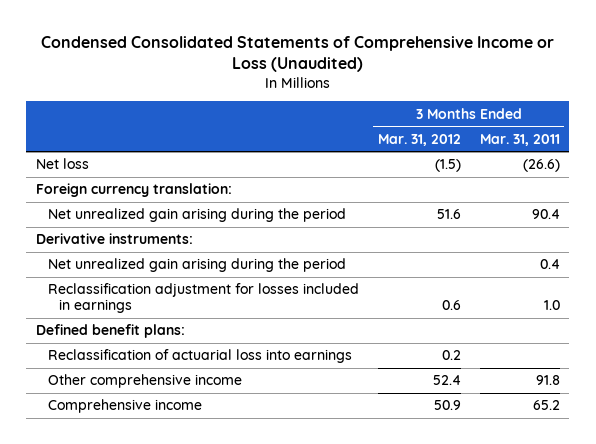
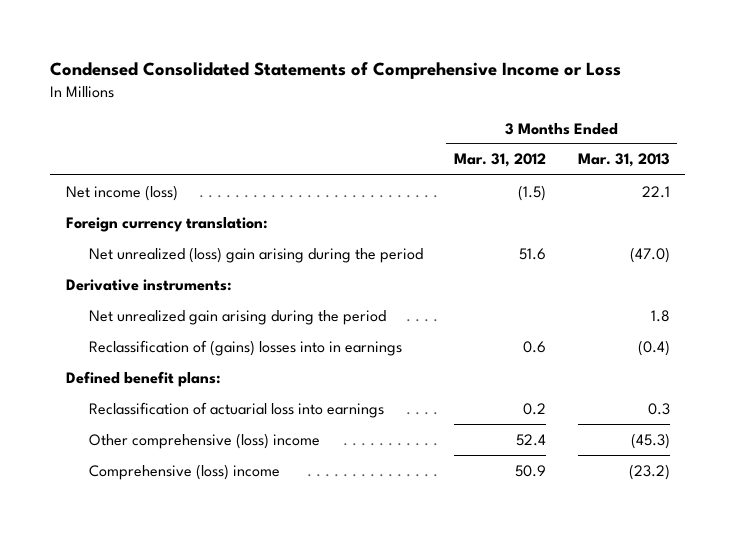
- Condensed Consolidated Statements of Comprehensive Income or Loss (Unaudited)
+ Condensed Consolidated Statements of Comprehensive Income or Loss
- | 3 Months Ended Mar. 31, 2012 | 3 Months Ended Mar. 31, 2011
+ | 3 Months Ended Mar. 31, 2012 | 3 Months Ended Mar. 31, 2013
- Net loss | (1.5) | (26.6)
+ Net income (loss) | (1.5) | 22.1
- Net unrealized gain arising during the period | 51.6 | 90.4
+ Net unrealized (loss) gain arising during the period | 51.6 | (47.0)
- Reclassification adjustment for losses included in earnings | 0.6 | 1.0
+ Reclassification of (gains) losses into in earnings | 0.6 | (0.4)
- Other comprehensive income | 52.4 | 91.8
- Comprehensive income | 50.9 | 65.2
+ Other comprehensive (loss) income | 52.4 | (45.3)
+ Comprehensive (loss) income | 50.9 | (23.2)

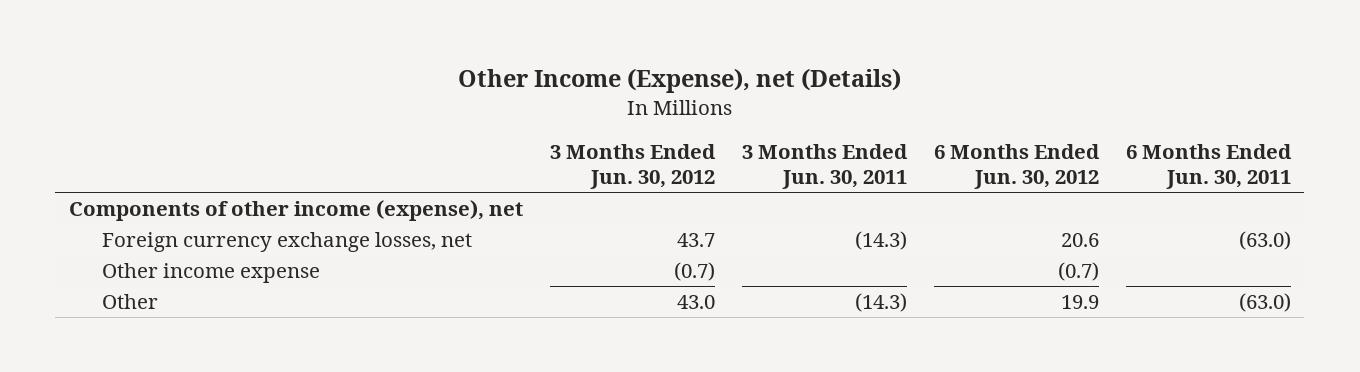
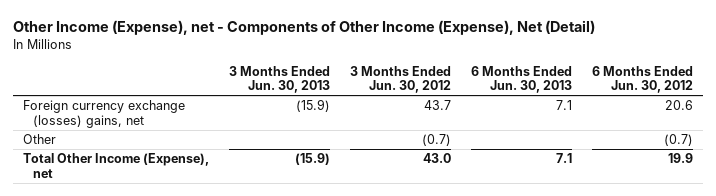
- Other Income (Expense), net (Details)
+ Other Income (Expense), net - Components of Other Income (Expense), Net (Detail)
- | 3 Months Ended Jun. 30, 2012 | 3 Months Ended Jun. 30, 2011 | 6 Months Ended Jun. 30, 2012 | 6 Months Ended Jun. 30, 2011
+ | 3 Months Ended Jun. 30, 2013 | 3 Months Ended Jun. 30, 2012 | 6 Months Ended Jun. 30, 2013 | 6 Months Ended Jun. 30, 2012
- Components of other income (expense), net
- Foreign currency exchange losses, net | 43.7 | (14.3) | 20.6 | (63.0)
- Other income expense | (0.7) | | (0.7) |
- Other | 43.0 | (14.3) | 19.9 | (63.0)
+ Foreign currency exchange (losses) gains, net | (15.9) | 43.7 | 7.1 | 20.6
+ Other | | (0.7) | | (0.7)
+ Total Other Income (Expense), net | (15.9) | 43.0 | 7.1 | 19.9

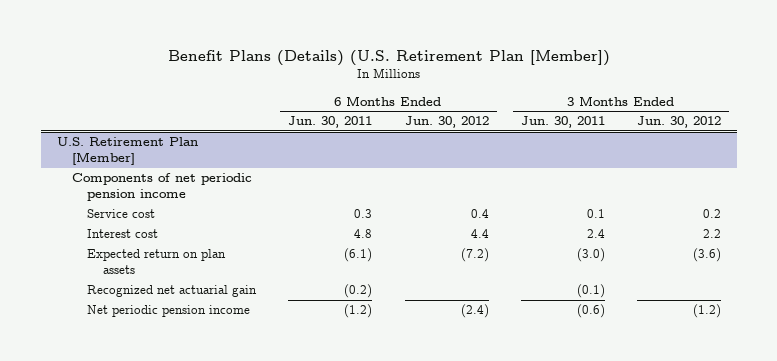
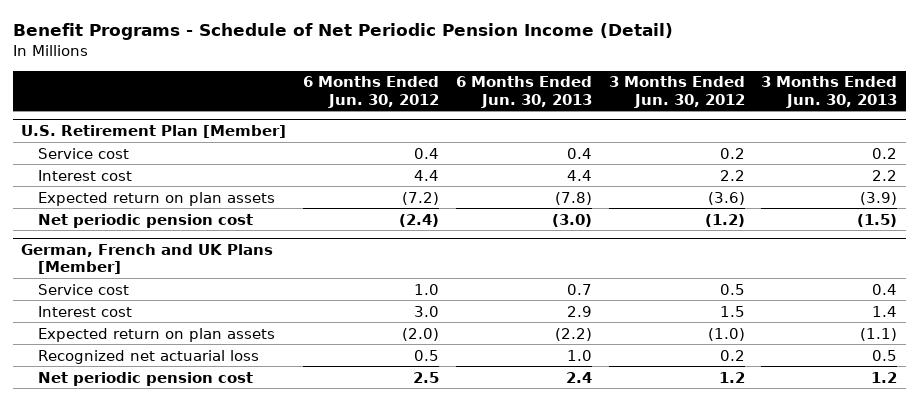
- Benefit Plans (Details) (U.S. Retirement Plan [Member])
+ Benefit Programs - Schedule of Net Periodic Pension Income (Detail)
- | 6 Months Ended Jun. 30, 2011 | 6 Months Ended Jun. 30, 2012 | 3 Months Ended Jun. 30, 2011 | 3 Months Ended Jun. 30, 2012
+ | 6 Months Ended Jun. 30, 2012 | 6 Months Ended Jun. 30, 2013 | 3 Months Ended Jun. 30, 2012 | 3 Months Ended Jun. 30, 2013
@ U.S. Retirement Plan [Member]
- Components of net periodic pension income
- Recognized net actuarial gain | (0.2) | | (0.1) |
- Net periodic pension income | (1.2) | (2.4) | (0.6) | (1.2)
+ Net periodic pension cost | (2.4) | (3.0) | (1.2) | (1.5)
+ German, French and UK Plans [Member]
+ Service cost | 1.0 | 0.7 | 0.5 | 0.4
+ Interest cost | 3.0 | 2.9 | 1.5 | 1.4
+ Expected return on plan assets | (2.0) | (2.2) | (1.0) | (1.1)
+ Recognized net actuarial loss | 0.5 | 1.0 | 0.2 | 0.5
+ Net periodic pension cost | 2.5 | 2.4 | 1.2 | 1.2

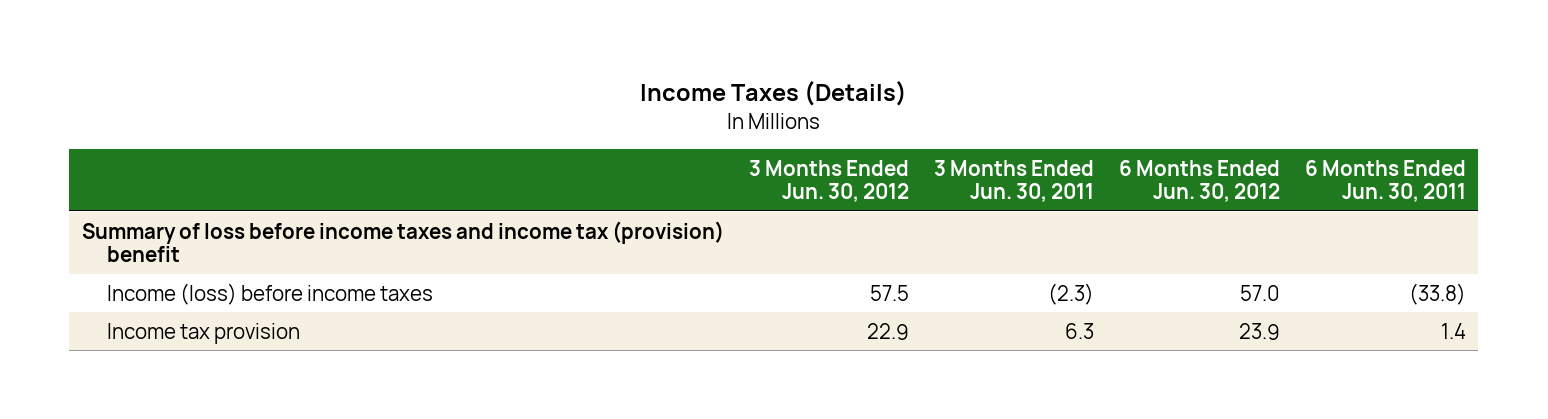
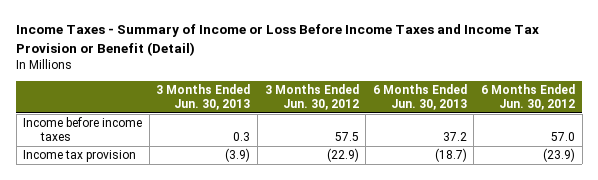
- Income Taxes (Details)
+ Income Taxes - Summary of Income or Loss Before Income Taxes and Income Tax Provision or Benefit (Detail)
- | 3 Months Ended Jun. 30, 2012 | 3 Months Ended Jun. 30, 2011 | 6 Months Ended Jun. 30, 2012 | 6 Months Ended Jun. 30, 2011
+ | 3 Months Ended Jun. 30, 2013 | 3 Months Ended Jun. 30, 2012 | 6 Months Ended Jun. 30, 2013 | 6 Months Ended Jun. 30, 2012
- Summary of loss before income taxes and income tax (provision) benefit
- Income (loss) before income taxes | 57.5 | (2.3) | 57.0 | (33.8)
- Income tax provision | 22.9 | 6.3 | 23.9 | 1.4
+ Income before income taxes | 0.3 | 57.5 | 37.2 | 57.0
+ Income tax provision | (3.9) | (22.9) | (18.7) | (23.9)

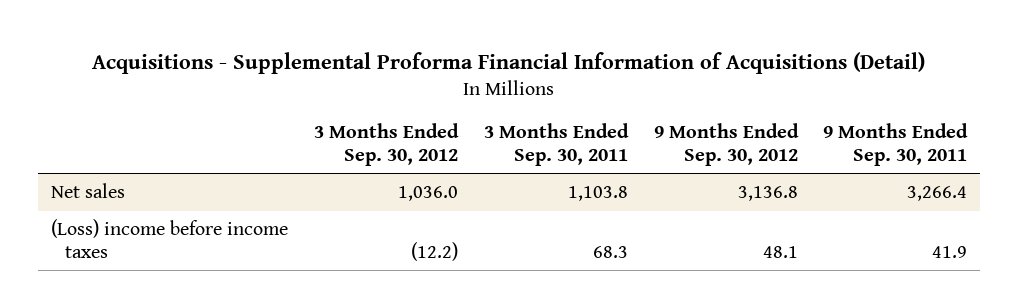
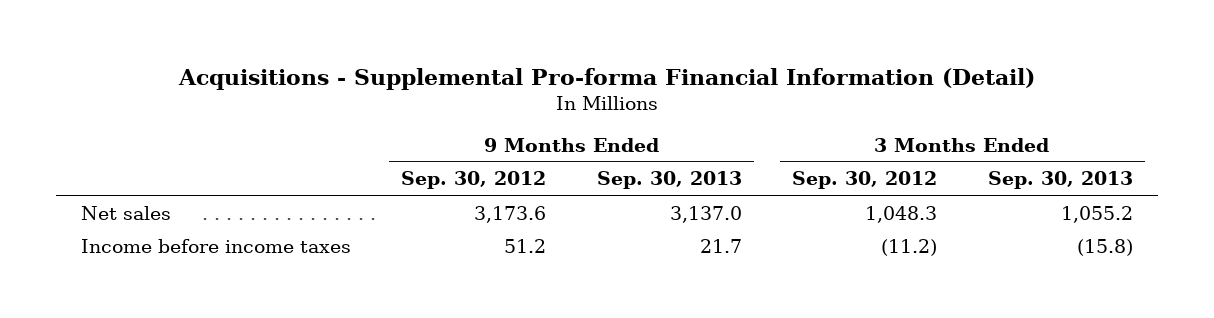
- Acquisitions - Supplemental Proforma Financial Information of Acquisitions (Detail)
+ Acquisitions - Supplemental Pro-forma Financial Information (Detail)
- | 3 Months Ended Sep. 30, 2012 | 3 Months Ended Sep. 30, 2011 | 9 Months Ended Sep. 30, 2012 | 9 Months Ended Sep. 30, 2011
+ | 9 Months Ended Sep. 30, 2012 | 9 Months Ended Sep. 30, 2013 | 3 Months Ended Sep. 30, 2012 | 3 Months Ended Sep. 30, 2013
- Net sales | 1,036.0 | 1,103.8 | 3,136.8 | 3,266.4
- (Loss) income before income taxes | (12.2) | 68.3 | 48.1 | 41.9
+ Net sales | 3,173.6 | 3,137.0 | 1,048.3 | 1,055.2
+ Income before income taxes | 51.2 | 21.7 | (11.2) | (15.8)

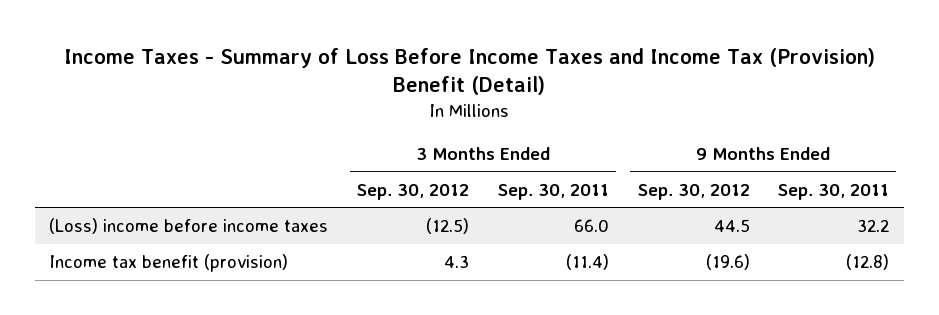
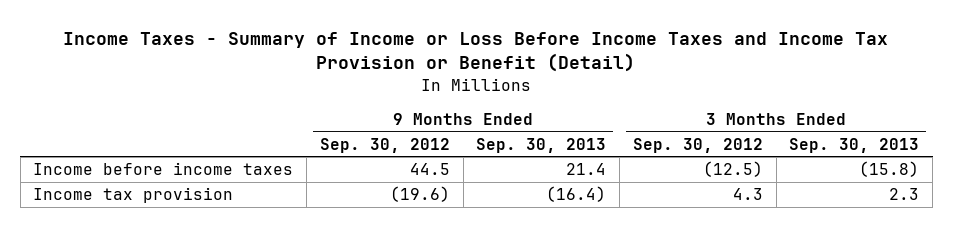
- Income Taxes - Summary of Loss Before Income Taxes and Income Tax (Provision) Benefit (Detail)
+ Income Taxes - Summary of Income or Loss Before Income Taxes and Income Tax Provision or Benefit (Detail)
- | 3 Months Ended Sep. 30, 2012 | 3 Months Ended Sep. 30, 2011 | 9 Months Ended Sep. 30, 2012 | 9 Months Ended Sep. 30, 2011
+ | 9 Months Ended Sep. 30, 2012 | 9 Months Ended Sep. 30, 2013 | 3 Months Ended Sep. 30, 2012 | 3 Months Ended Sep. 30, 2013
- (Loss) income before income taxes | (12.5) | 66.0 | 44.5 | 32.2
- Income tax benefit (provision) | 4.3 | (11.4) | (19.6) | (12.8)
+ Income before income taxes | 44.5 | 21.4 | (12.5) | (15.8)
+ Income tax provision | (19.6) | (16.4) | 4.3 | 2.3

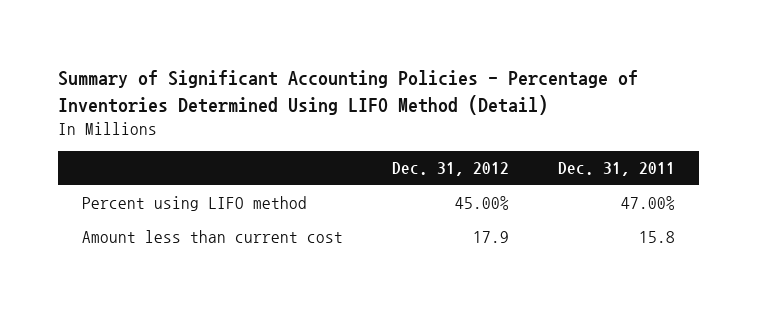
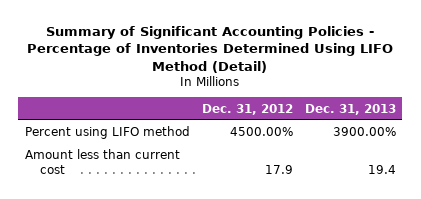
- | Dec. 31, 2012 | Dec. 31, 2011
+ | Dec. 31, 2012 | Dec. 31, 2013
- Percent using LIFO method | 45.00% | 47.00%
+ Percent using LIFO method | 4500.00% | 3900.00%

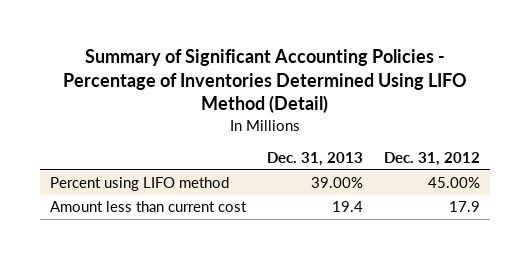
- | Dec. 31, 2012 | Dec. 31, 2013
+ | Dec. 31, 2013 | Dec. 31, 2012
- Percent using LIFO method | 4500.00% | 3900.00%
+ Percent using LIFO method | 39.00% | 45.00%

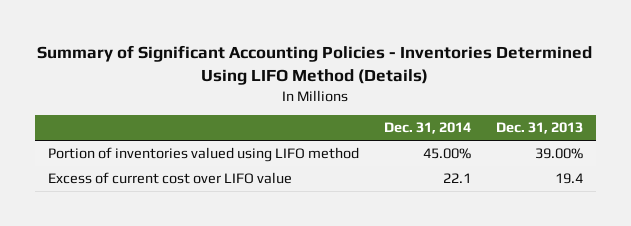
- Summary of Significant Accounting Policies - Percentage of Inventories Determined Using LIFO Method (Detail)
+ Summary of Significant Accounting Policies - Inventories Determined Using LIFO Method (Details)
- | Dec. 31, 2013 | Dec. 31, 2012
+ | Dec. 31, 2014 | Dec. 31, 2013
- Percent using LIFO method | 39.00% | 45.00%
- Amount less than current cost | 19.4 | 17.9
+ Portion of inventories valued using LIFO method | 45.00% | 39.00%
+ Excess of current cost over LIFO value | 22.1 | 19.4

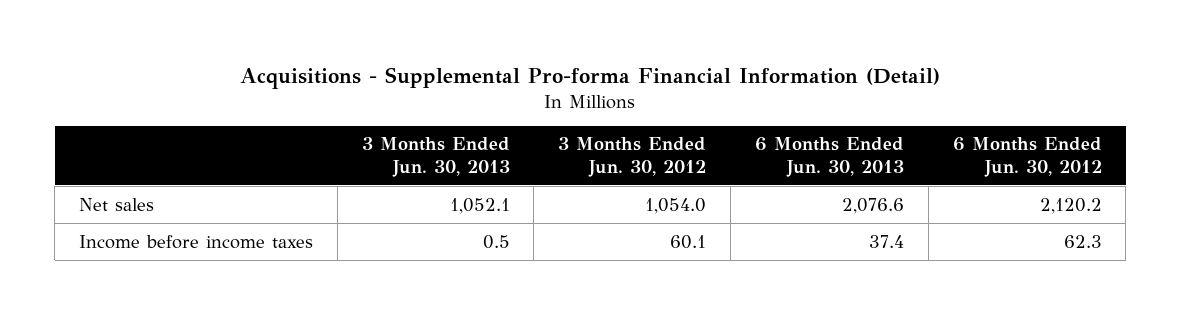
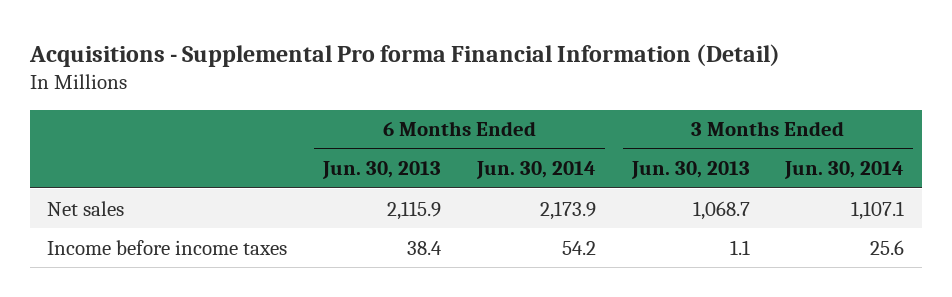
- Acquisitions - Supplemental Pro-forma Financial Information (Detail)
+ Acquisitions - Supplemental Pro forma Financial Information (Detail)
- | 3 Months Ended Jun. 30, 2013 | 3 Months Ended Jun. 30, 2012 | 6 Months Ended Jun. 30, 2013 | 6 Months Ended Jun. 30, 2012
+ | 6 Months Ended Jun. 30, 2013 | 6 Months Ended Jun. 30, 2014 | 3 Months Ended Jun. 30, 2013 | 3 Months Ended Jun. 30, 2014
- Net sales | 1,052.1 | 1,054.0 | 2,076.6 | 2,120.2
- Income before income taxes | 0.5 | 60.1 | 37.4 | 62.3
+ Net sales | 2,115.9 | 2,173.9 | 1,068.7 | 1,107.1
+ Income before income taxes | 38.4 | 54.2 | 1.1 | 25.6

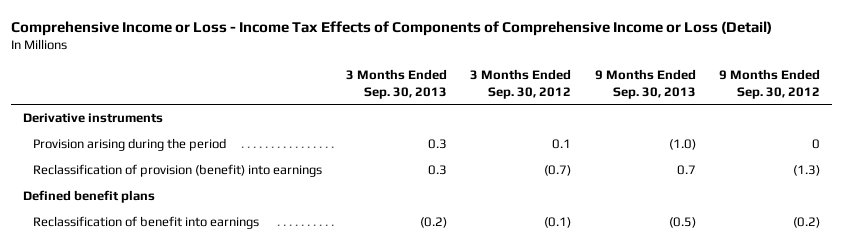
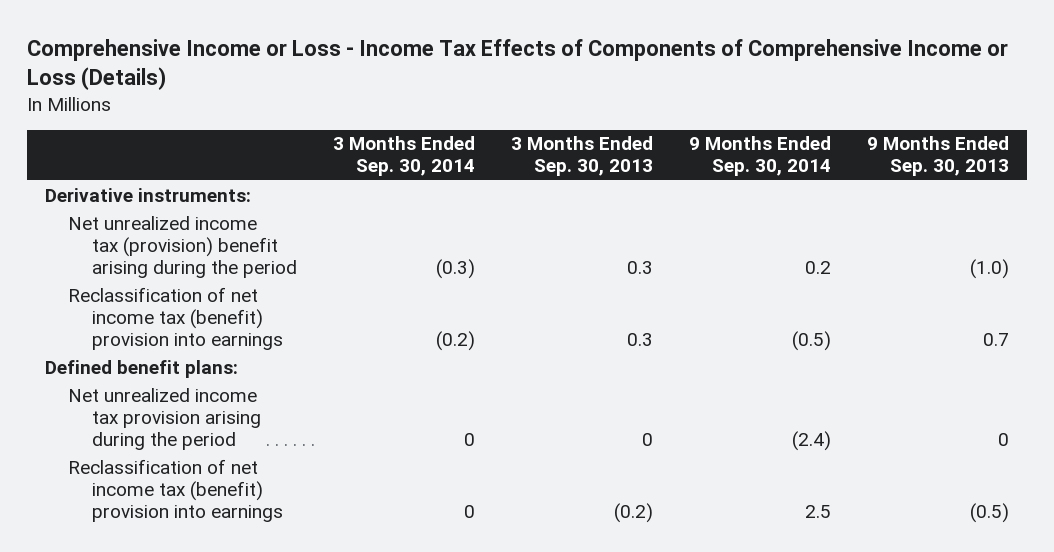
- Comprehensive Income or Loss - Income Tax Effects of Components of Comprehensive Income or Loss (Detail)
+ Comprehensive Income or Loss - Income Tax Effects of Components of Comprehensive Income or Loss (Details)
- | 3 Months Ended Sep. 30, 2013 | 3 Months Ended Sep. 30, 2012 | 9 Months Ended Sep. 30, 2013 | 9 Months Ended Sep. 30, 2012
+ | 3 Months Ended Sep. 30, 2014 | 3 Months Ended Sep. 30, 2013 | 9 Months Ended Sep. 30, 2014 | 9 Months Ended Sep. 30, 2013
- Derivative instruments
- Provision arising during the period | 0.3 | 0.1 | (1.0) | 0
- Reclassification of provision (benefit) into earnings | 0.3 | (0.7) | 0.7 | (1.3)
- Defined benefit plans
- Reclassification of benefit into earnings | (0.2) | (0.1) | (0.5) | (0.2)
+ Derivative instruments:
+ Net unrealized income tax (provision) benefit arising during the period | (0.3) | 0.3 | 0.2 | (1.0)
+ Reclassification of net income tax (benefit) provision into earnings | (0.2) | 0.3 | (0.5) | 0.7
+ Defined benefit plans:
+ Net unrealized income tax provision arising during the period | 0 | 0 | (2.4) | 0
+ Reclassification of net income tax (benefit) provision into earnings | 0 | (0.2) | 2.5 | (0.5)

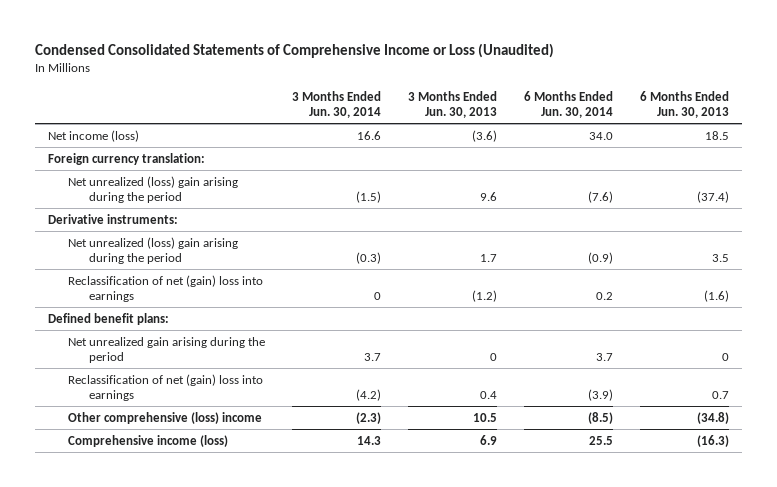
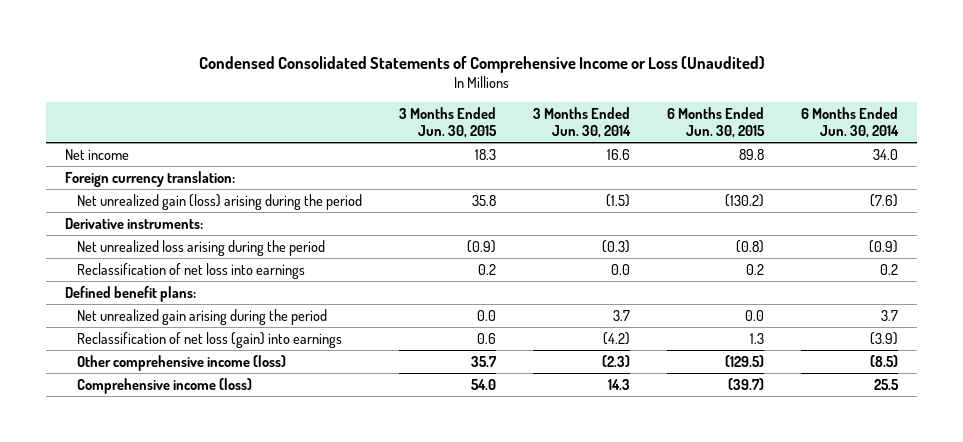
- | 3 Months Ended Jun. 30, 2014 | 3 Months Ended Jun. 30, 2013 | 6 Months Ended Jun. 30, 2014 | 6 Months Ended Jun. 30, 2013
+ | 3 Months Ended Jun. 30, 2015 | 3 Months Ended Jun. 30, 2014 | 6 Months Ended Jun. 30, 2015 | 6 Months Ended Jun. 30, 2014
- Net income (loss) | 16.6 | (3.6) | 34.0 | 18.5
+ Net income | 18.3 | 16.6 | 89.8 | 34.0
- Net unrealized (loss) gain arising during the period | (1.5) | 9.6 | (7.6) | (37.4)
+ Net unrealized gain (loss) arising during the period | 35.8 | (1.5) | (130.2) | (7.6)
- Net unrealized (loss) gain arising during the period | (0.3) | 1.7 | (0.9) | 3.5
- Reclassification of net (gain) loss into earnings | 0 | (1.2) | 0.2 | (1.6)
+ Net unrealized loss arising during the period | (0.9) | (0.3) | (0.8) | (0.9)
+ Reclassification of net loss into earnings | 0.2 | 0.0 | 0.2 | 0.2
- Reclassification of net (gain) loss into earnings | (4.2) | 0.4 | (3.9) | 0.7
- Other comprehensive (loss) income | (2.3) | 10.5 | (8.5) | (34.8)
+ Reclassification of net loss (gain) into earnings | 0.6 | (4.2) | 1.3 | (3.9)
+ Other comprehensive income (loss) | 35.7 | (2.3) | (129.5) | (8.5)

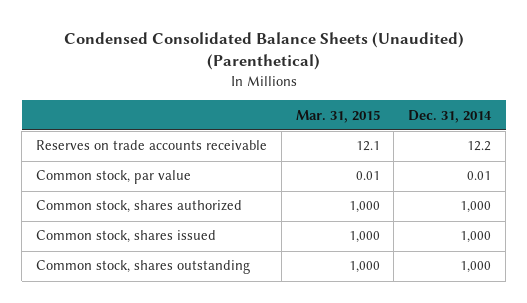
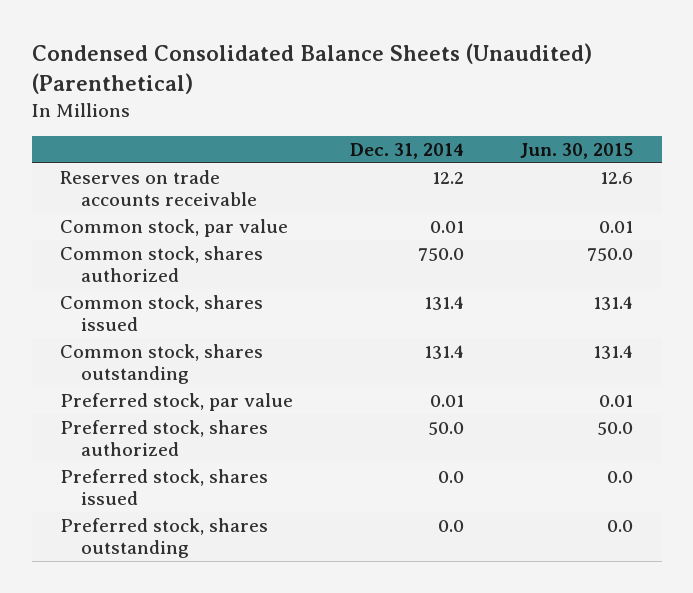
- | Mar. 31, 2015 | Dec. 31, 2014
+ | Dec. 31, 2014 | Jun. 30, 2015
- Common stock, shares authorized | 1,000 | 1,000
- Common stock, shares issued | 1,000 | 1,000
- Common stock, shares outstanding | 1,000 | 1,000
+ Common stock, shares authorized | 750.0 | 750.0
+ Common stock, shares issued | 131.4 | 131.4
+ Common stock, shares outstanding | 131.4 | 131.4
+ Preferred stock, par value | 0.01 | 0.01
+ Preferred stock, shares authorized | 50.0 | 50.0
+ Preferred stock, shares issued | 0.0 | 0.0
+ Preferred stock, shares outstanding | 0.0 | 0.0

